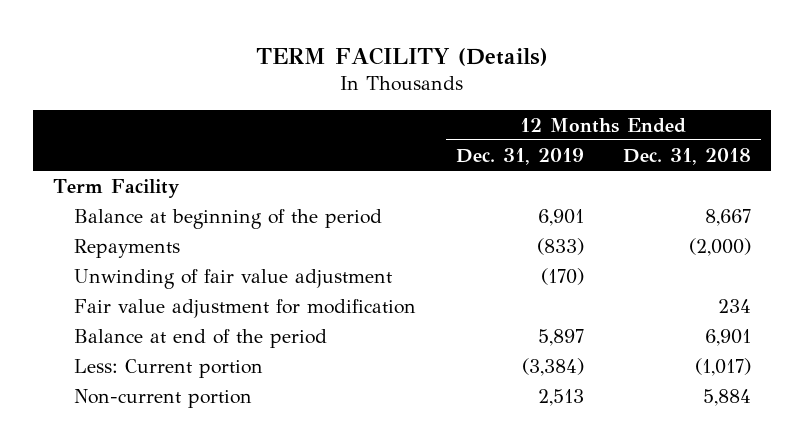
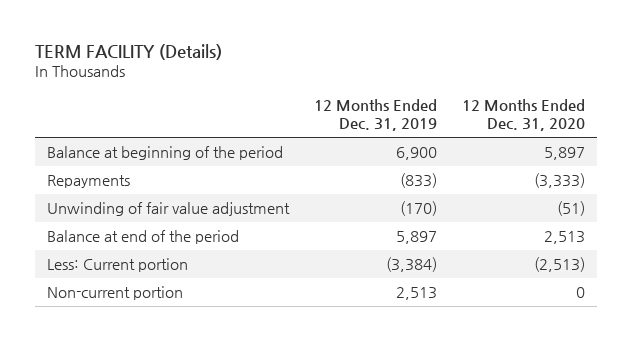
- | 12 Months Ended Dec. 31, 2019 | 12 Months Ended Dec. 31, 2018
+ | 12 Months Ended Dec. 31, 2019 | 12 Months Ended Dec. 31, 2020
- Term Facility
- Balance at beginning of the period | 6,901 | 8,667
+ Balance at beginning of the period | 6,900 | 5,897
- Fair value adjustment for modification | | 234

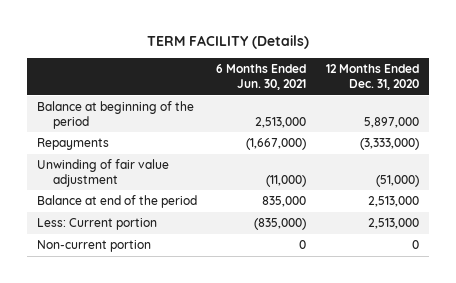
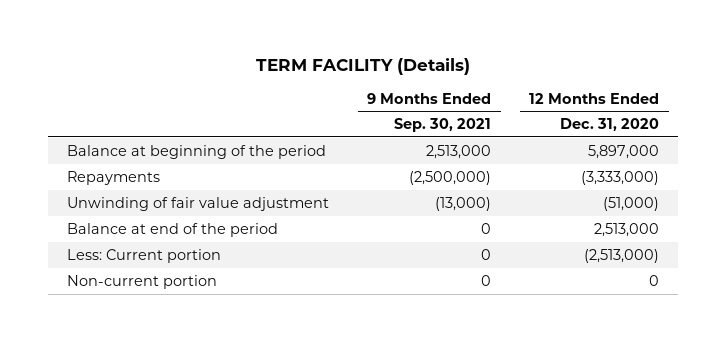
- | 6 Months Ended Jun. 30, 2021 | 12 Months Ended Dec. 31, 2020
+ | 9 Months Ended Sep. 30, 2021 | 12 Months Ended Dec. 31, 2020
- Less: Current portion | (835,000) | 2,513,000
+ Less: Current portion | 0 | (2,513,000)

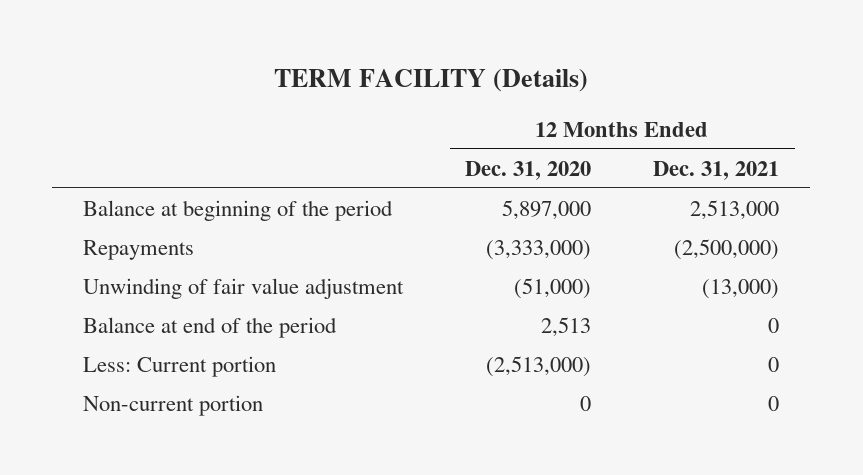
- | 9 Months Ended Sep. 30, 2021 | 12 Months Ended Dec. 31, 2020
+ | 12 Months Ended Dec. 31, 2020 | 12 Months Ended Dec. 31, 2021
- Balance at end of the period | 0 | 2,513,000
+ Balance at end of the period | 2,513 | 0

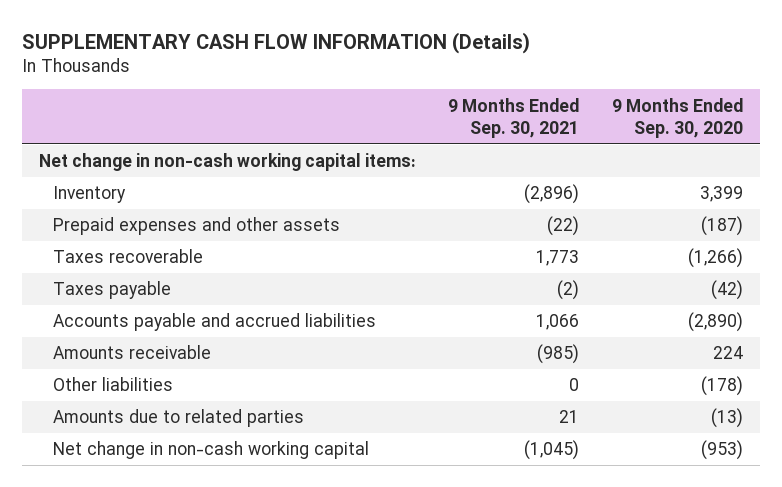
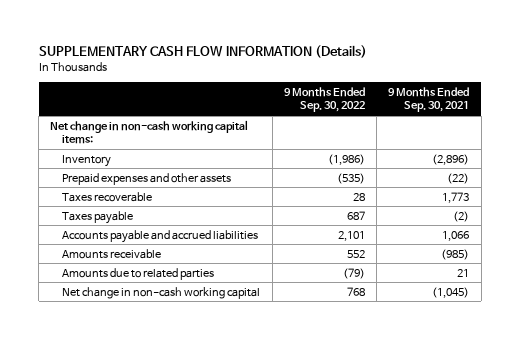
- | 9 Months Ended Sep. 30, 2021 | 9 Months Ended Sep. 30, 2020
+ | 9 Months Ended Sep. 30, 2022 | 9 Months Ended Sep. 30, 2021
- Other liabilities | 0 | (178)

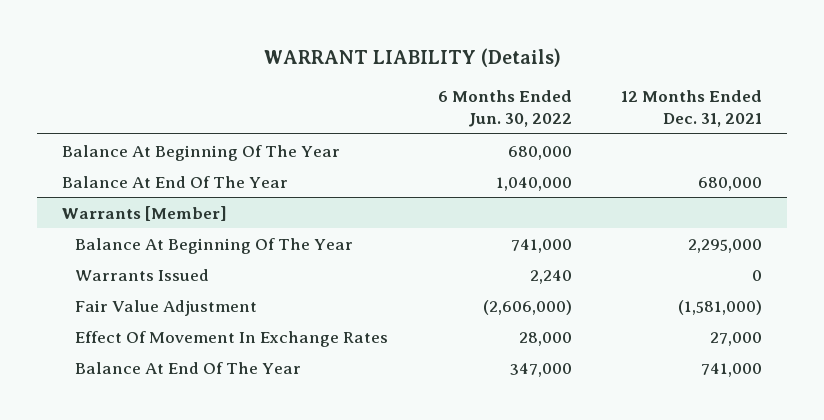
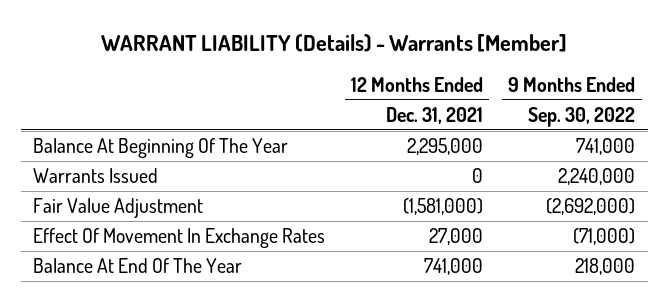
- WARRANT LIABILITY (Details)
+ WARRANT LIABILITY (Details) - Warrants [Member]
- | 6 Months Ended Jun. 30, 2022 | 12 Months Ended Dec. 31, 2021
+ | 12 Months Ended Dec. 31, 2021 | 9 Months Ended Sep. 30, 2022
- Balance At Beginning Of The Year | 680,000 |
- Balance At End Of The Year | 1,040,000 | 680,000
- Warrants [Member]

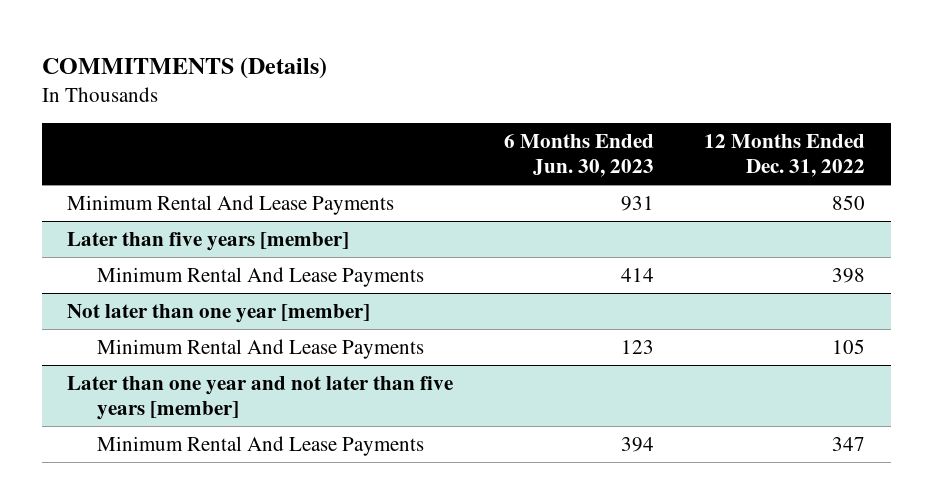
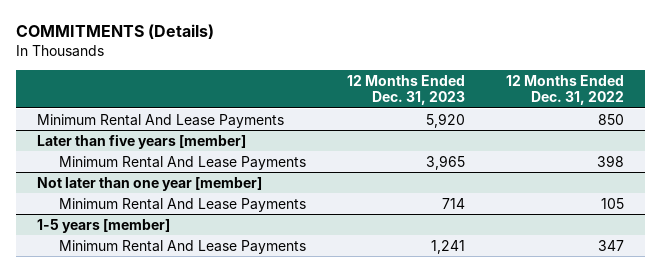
- | 6 Months Ended Jun. 30, 2023 | 12 Months Ended Dec. 31, 2022
+ | 12 Months Ended Dec. 31, 2023 | 12 Months Ended Dec. 31, 2022
- Later than one year and not later than five years [member]
+ 1-5 years [member]

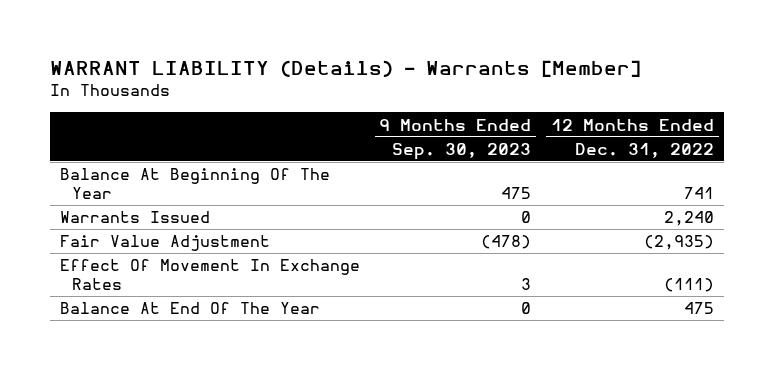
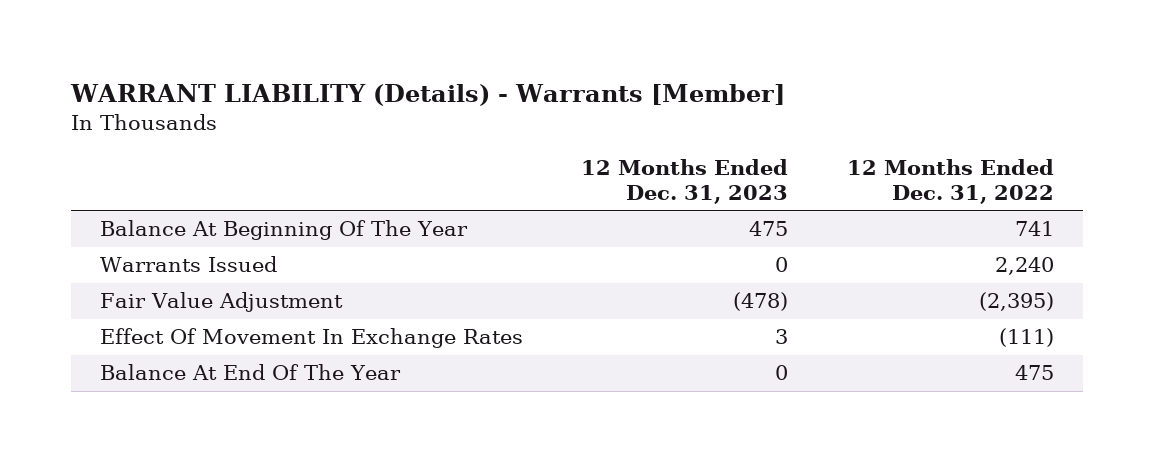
- | 9 Months Ended Sep. 30, 2023 | 12 Months Ended Dec. 31, 2022
+ | 12 Months Ended Dec. 31, 2023 | 12 Months Ended Dec. 31, 2022
- Fair Value Adjustment | (478) | (2,935)
+ Fair Value Adjustment | (478) | (2,395)

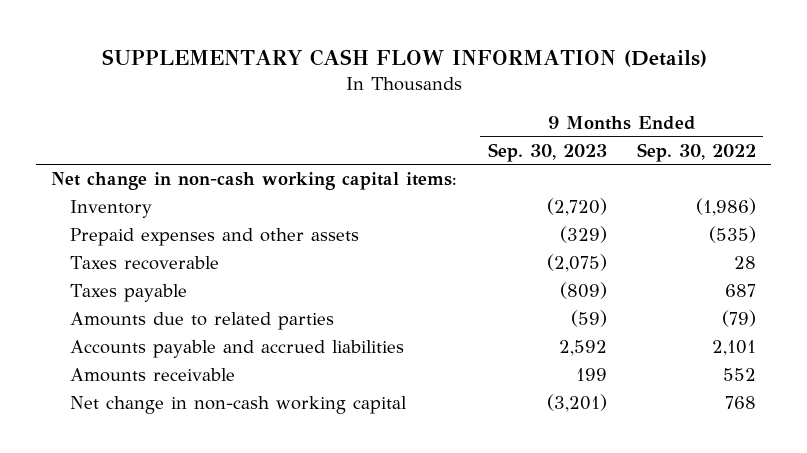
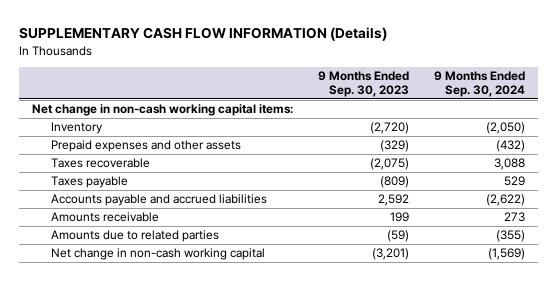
- | 9 Months Ended Sep. 30, 2023 | 9 Months Ended Sep. 30, 2022
+ | 9 Months Ended Sep. 30, 2023 | 9 Months Ended Sep. 30, 2024
moved down: Amounts due to related parties | (59) | (355)

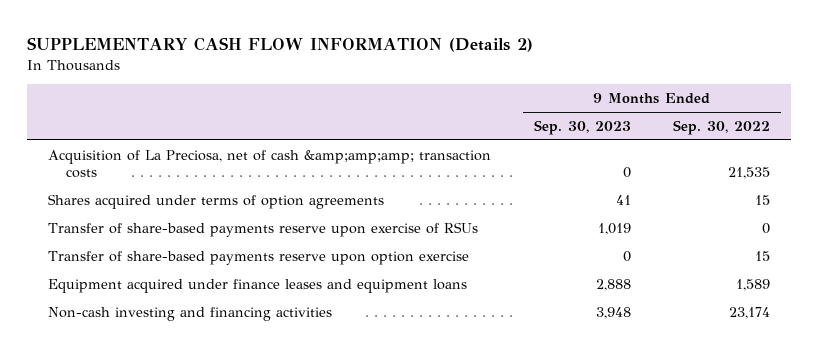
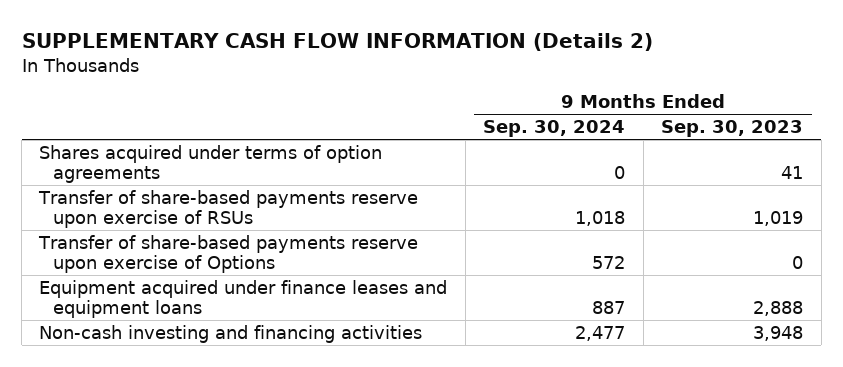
- | 9 Months Ended Sep. 30, 2023 | 9 Months Ended Sep. 30, 2022
+ | 9 Months Ended Sep. 30, 2024 | 9 Months Ended Sep. 30, 2023
- Acquisition of La Preciosa, net of cash &amp;amp;amp; transaction costs | 0 | 21,535
- Transfer of share-based payments reserve upon option exercise | 0 | 15
+ Transfer of share-based payments reserve upon exercise of Options | 572 | 0

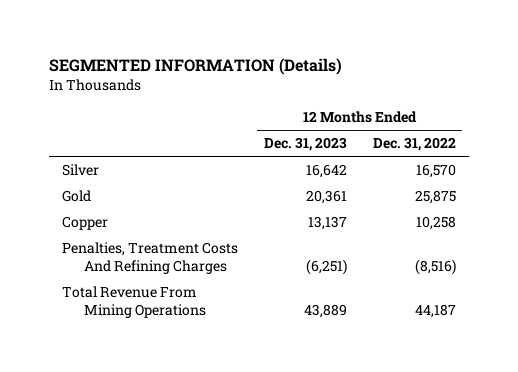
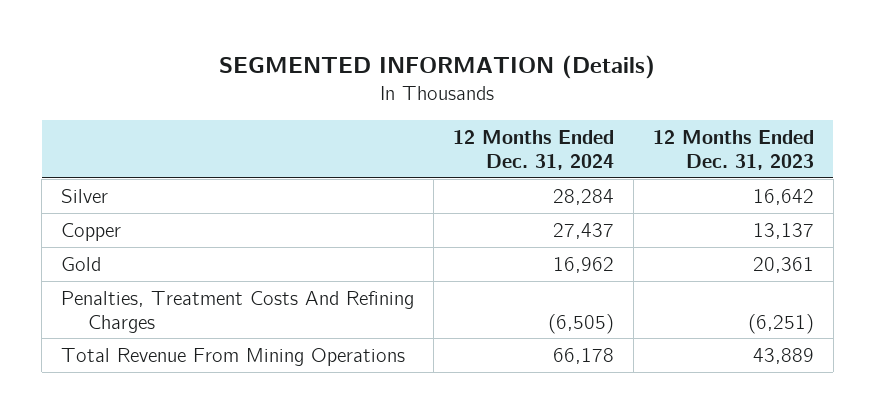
- | 12 Months Ended Dec. 31, 2023 | 12 Months Ended Dec. 31, 2022
+ | 12 Months Ended Dec. 31, 2024 | 12 Months Ended Dec. 31, 2023
moved down: Gold | 16,962 | 20,361

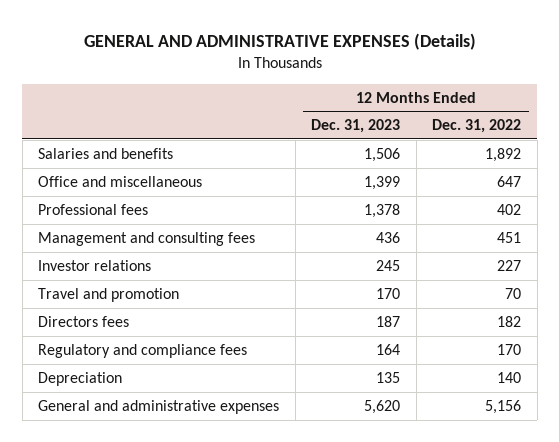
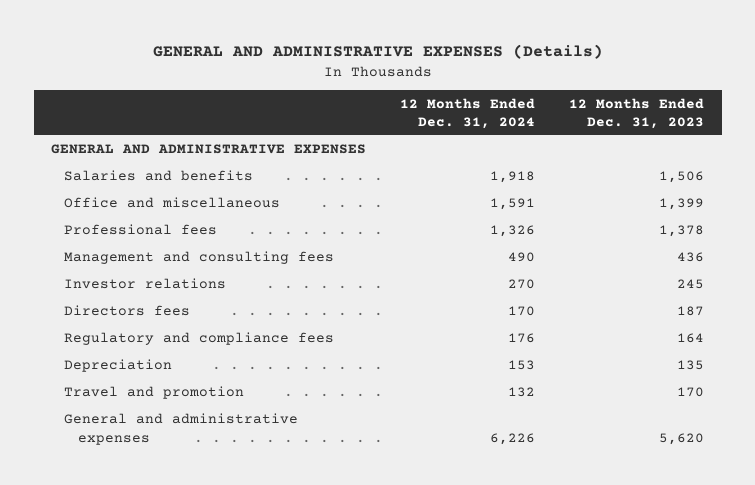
- | 12 Months Ended Dec. 31, 2023 | 12 Months Ended Dec. 31, 2022
+ | 12 Months Ended Dec. 31, 2024 | 12 Months Ended Dec. 31, 2023
+ GENERAL AND ADMINISTRATIVE EXPENSES
moved down: Travel and promotion | 132 | 170

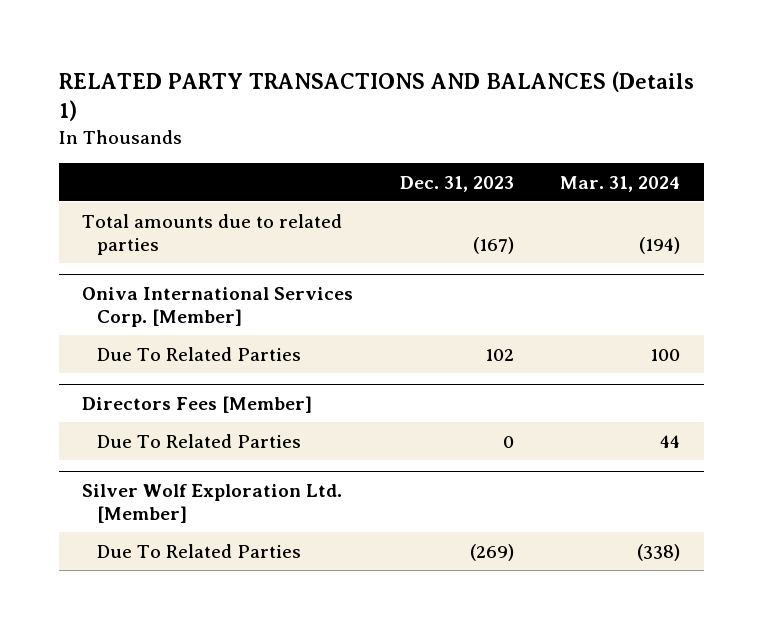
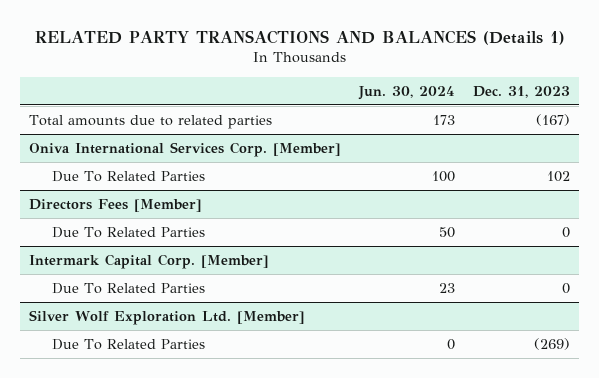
- | Dec. 31, 2023 | Mar. 31, 2024
+ | Jun. 30, 2024 | Dec. 31, 2023
+ Intermark Capital Corp. [Member]
+ Due To Related Parties | 23 | 0

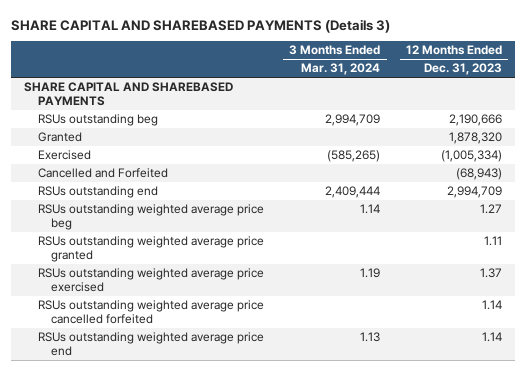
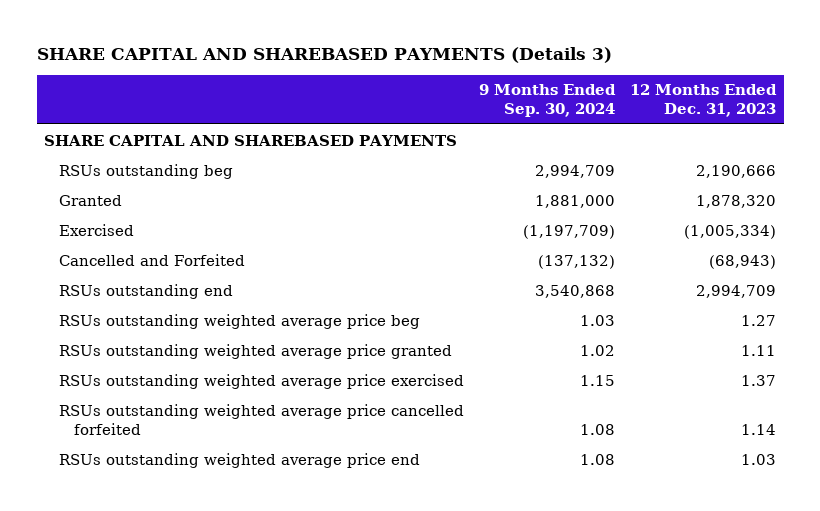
- | 3 Months Ended Mar. 31, 2024 | 12 Months Ended Dec. 31, 2023
+ | 9 Months Ended Sep. 30, 2024 | 12 Months Ended Dec. 31, 2023
- RSUs outstanding weighted average price end | 1.13 | 1.14
+ RSUs outstanding weighted average price end | 1.08 | 1.03

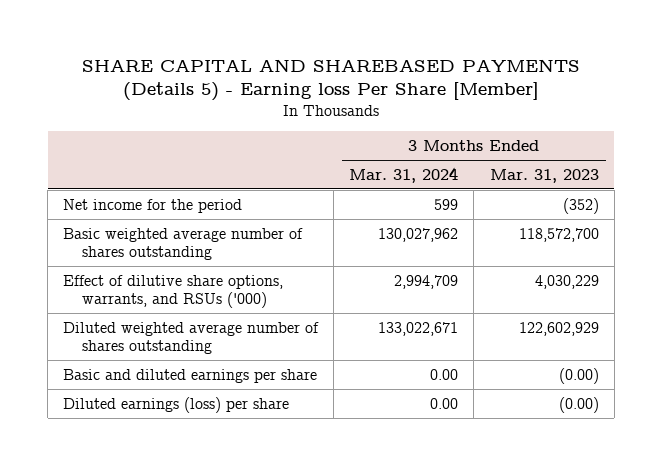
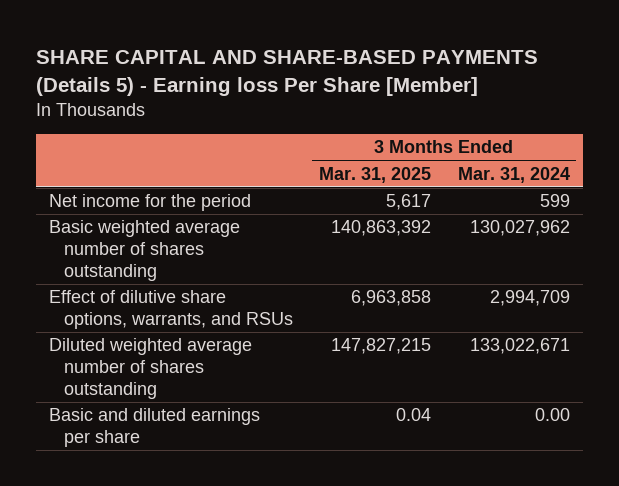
- SHARE CAPITAL AND SHAREBASED PAYMENTS (Details 5) - Earning loss Per Share [Member]
+ SHARE CAPITAL AND SHARE-BASED PAYMENTS (Details 5) - Earning loss Per Share [Member]
- | 3 Months Ended Mar. 31, 2024 | 3 Months Ended Mar. 31, 2023
+ | 3 Months Ended Mar. 31, 2025 | 3 Months Ended Mar. 31, 2024
- Effect of dilutive share options, warrants, and RSUs ('000) | 2,994,709 | 4,030,229
+ Effect of dilutive share options, warrants, and RSUs | 6,963,858 | 2,994,709
- Diluted earnings (loss) per share | 0.00 | (0.00)

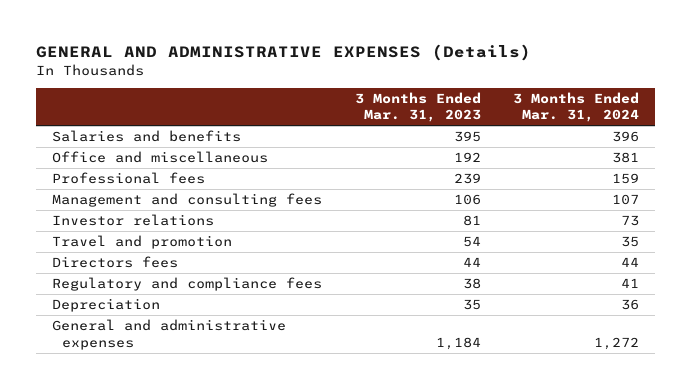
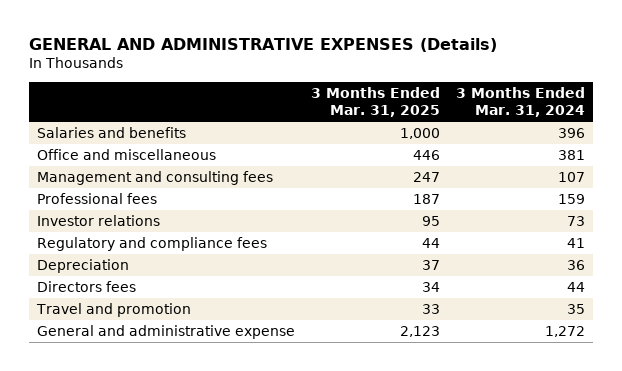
- | 3 Months Ended Mar. 31, 2023 | 3 Months Ended Mar. 31, 2024
+ | 3 Months Ended Mar. 31, 2025 | 3 Months Ended Mar. 31, 2024
moved down: Professional fees | 187 | 159
- General and administrative expenses | 1,184 | 1,272
moved down: Directors fees | 34 | 44
moved down: Travel and promotion | 33 | 35
+ General and administrative expense | 2,123 | 1,272

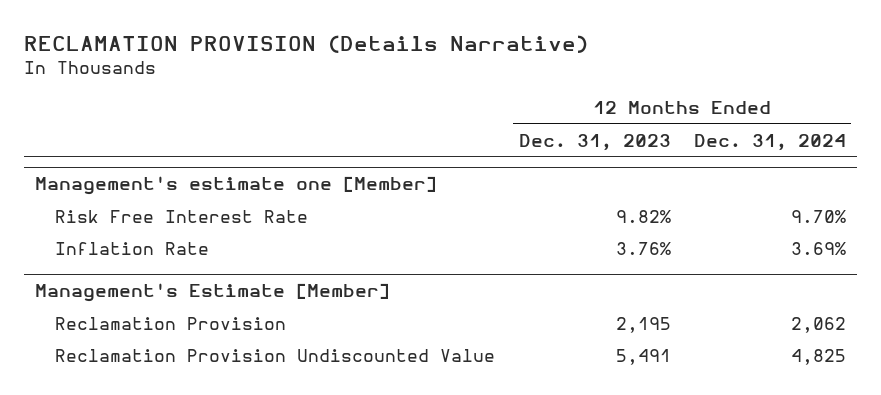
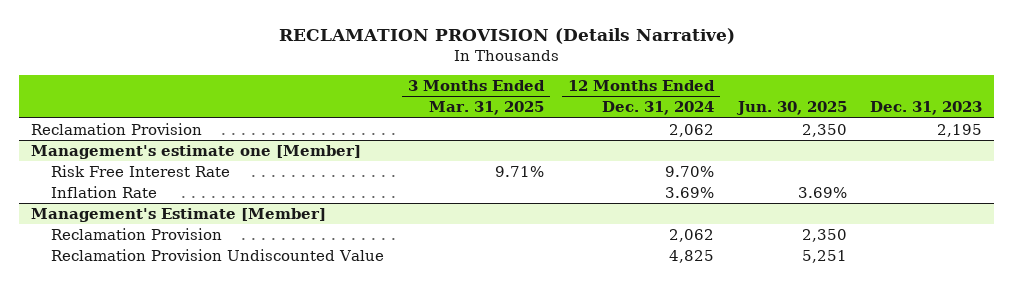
- | 12 Months Ended Dec. 31, 2023 | 12 Months Ended Dec. 31, 2024
+ | 3 Months Ended Mar. 31, 2025 | 12 Months Ended Dec. 31, 2024 | Jun. 30, 2025 | Dec. 31, 2023
+ Reclamation Provision | | 2,062 | 2,350 | 2,195

